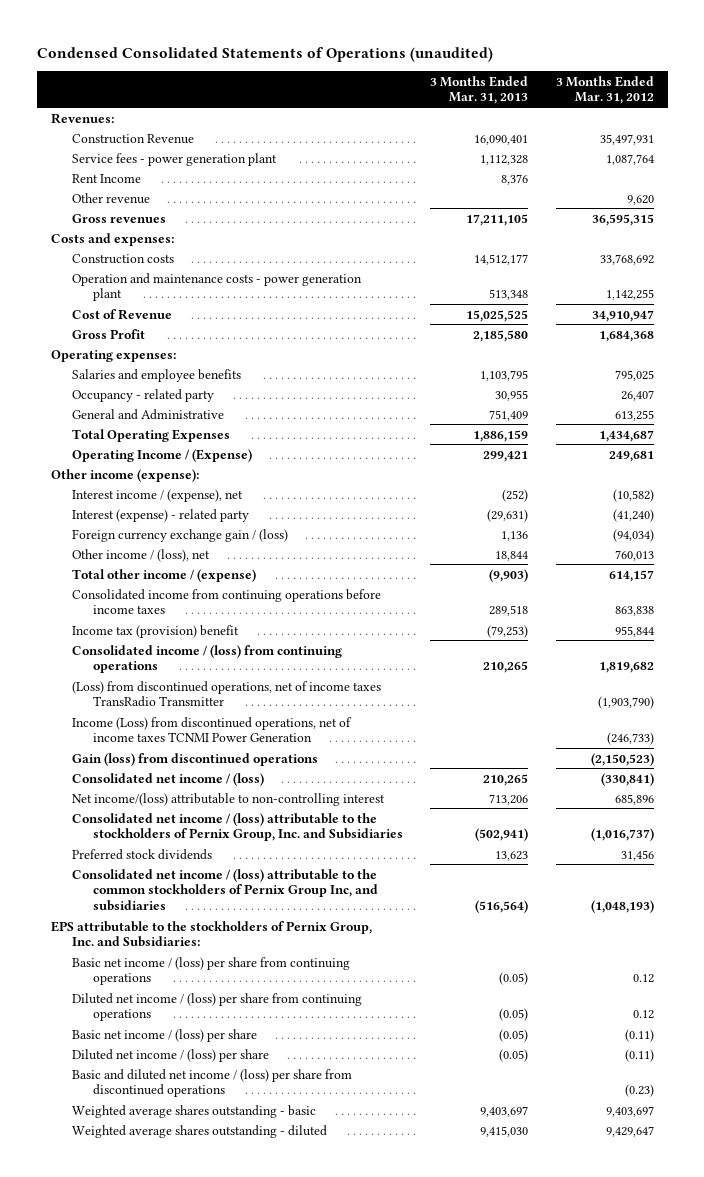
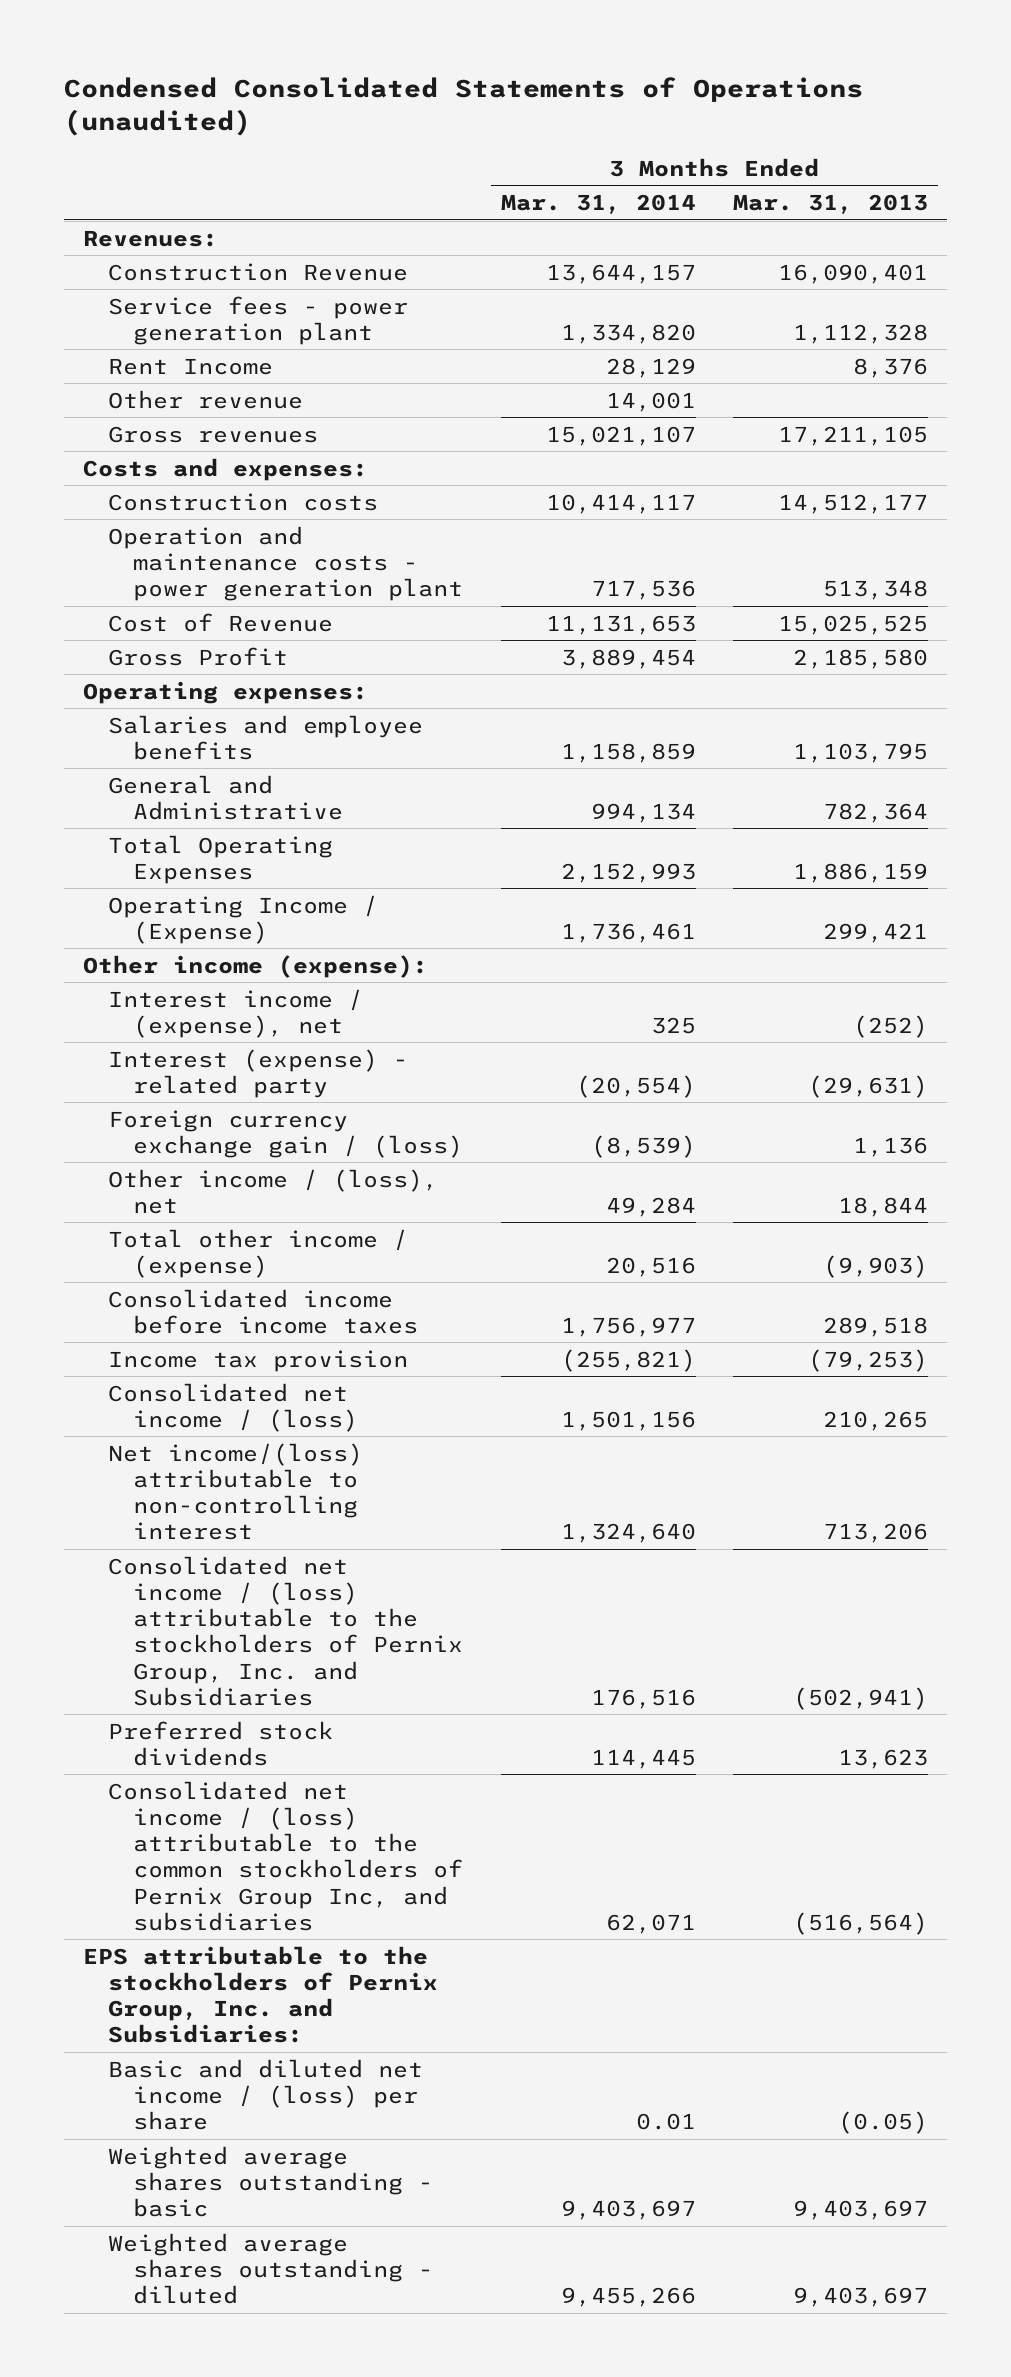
- | 3 Months Ended Mar. 31, 2013 | 3 Months Ended Mar. 31, 2012
+ | 3 Months Ended Mar. 31, 2014 | 3 Months Ended Mar. 31, 2013
- Occupancy - related party | 30,955 | 26,407
- General and Administrative | 751,409 | 613,255
+ General and Administrative | 994,134 | 782,364
- Consolidated income from continuing operations before income taxes | 289,518 | 863,838
- Income tax (provision) benefit | (79,253) | 955,844
- Consolidated income / (loss) from continuing operations | 210,265 | 1,819,682
- (Loss) from discontinued operations, net of income taxes TransRadio Transmitter | | (1,903,790)
- Income (Loss) from discontinued operations, net of income taxes TCNMI Power Generation | | (246,733)
- Gain (loss) from discontinued operations | | (2,150,523)
+ Consolidated income before income taxes | 1,756,977 | 289,518
+ Income tax provision | (255,821) | (79,253)
- Basic net income / (loss) per share from continuing operations | (0.05) | 0.12
- Diluted net income / (loss) per share from continuing operations | (0.05) | 0.12
- Basic net income / (loss) per share | (0.05) | (0.11)
- Diluted net income / (loss) per share | (0.05) | (0.11)
- Basic and diluted net income / (loss) per share from discontinued operations | | (0.23)
+ Basic and diluted net income / (loss) per share | 0.01 | (0.05)
- Weighted average shares outstanding - diluted | 9,415,030 | 9,429,647
+ Weighted average shares outstanding - diluted | 9,455,266 | 9,403,697

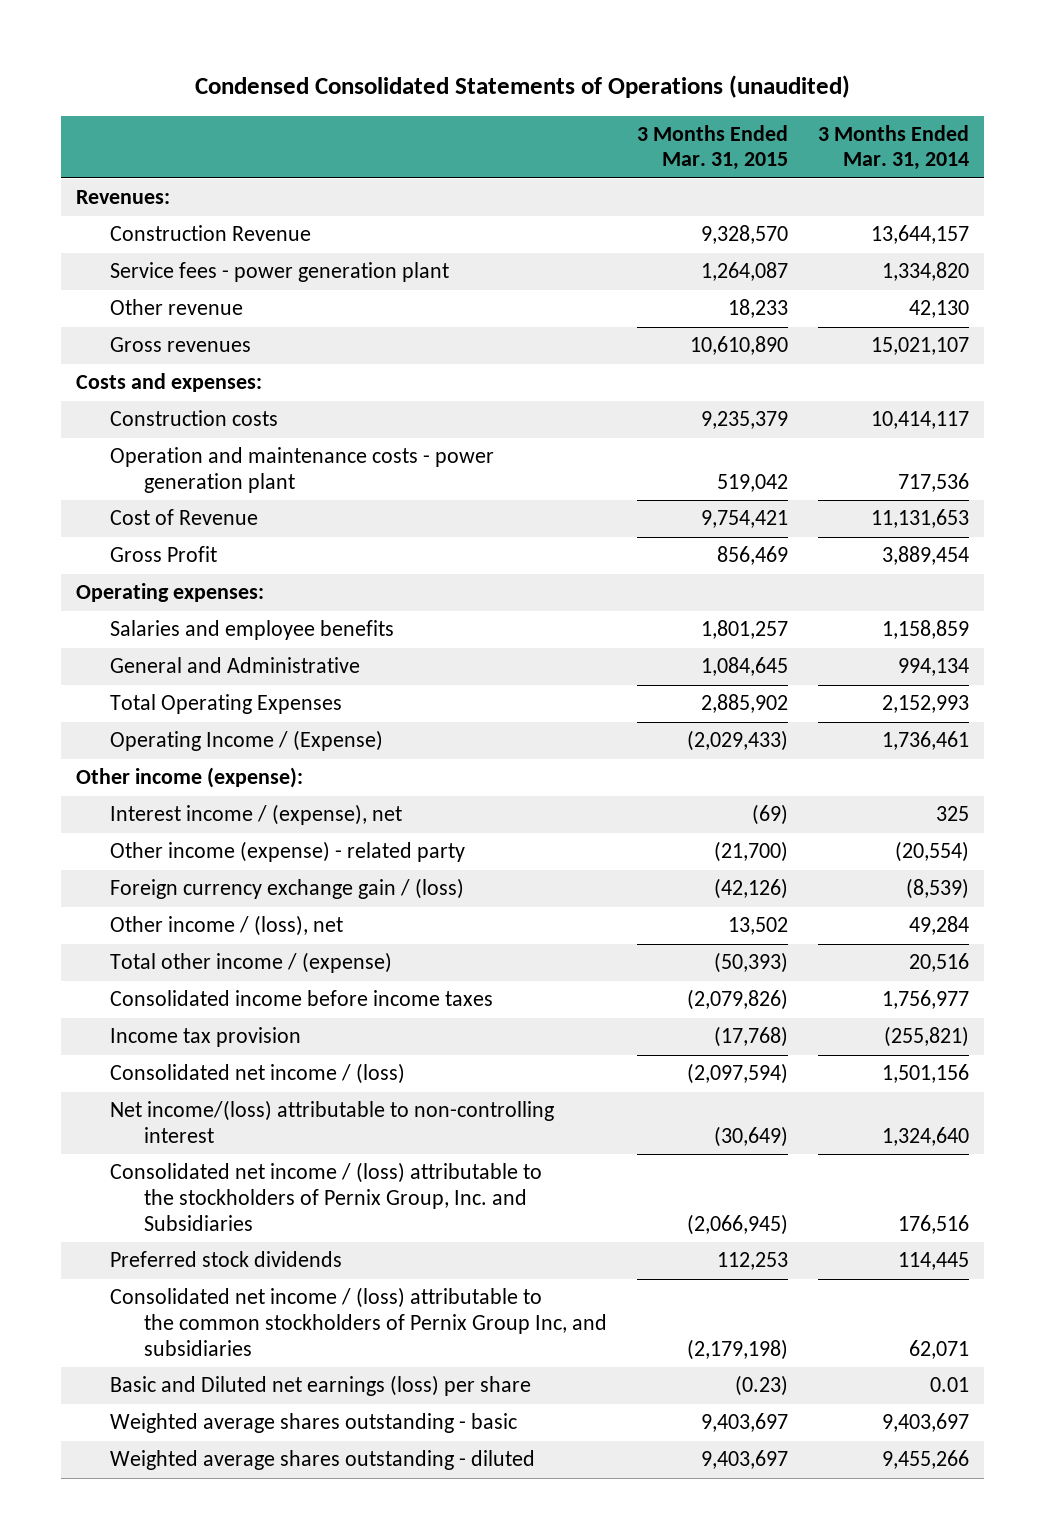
- | 3 Months Ended Mar. 31, 2014 | 3 Months Ended Mar. 31, 2013
+ | 3 Months Ended Mar. 31, 2015 | 3 Months Ended Mar. 31, 2014
- Rent Income | 28,129 | 8,376
- Other revenue | 14,001 |
+ Other revenue | 18,233 | 42,130
- Interest (expense) - related party | (20,554) | (29,631)
+ Other income (expense) - related party | (21,700) | (20,554)
- EPS attributable to the stockholders of Pernix Group, Inc. and Subsidiaries:
- Basic and diluted net income / (loss) per share | 0.01 | (0.05)
+ Basic and Diluted net earnings (loss) per share | (0.23) | 0.01

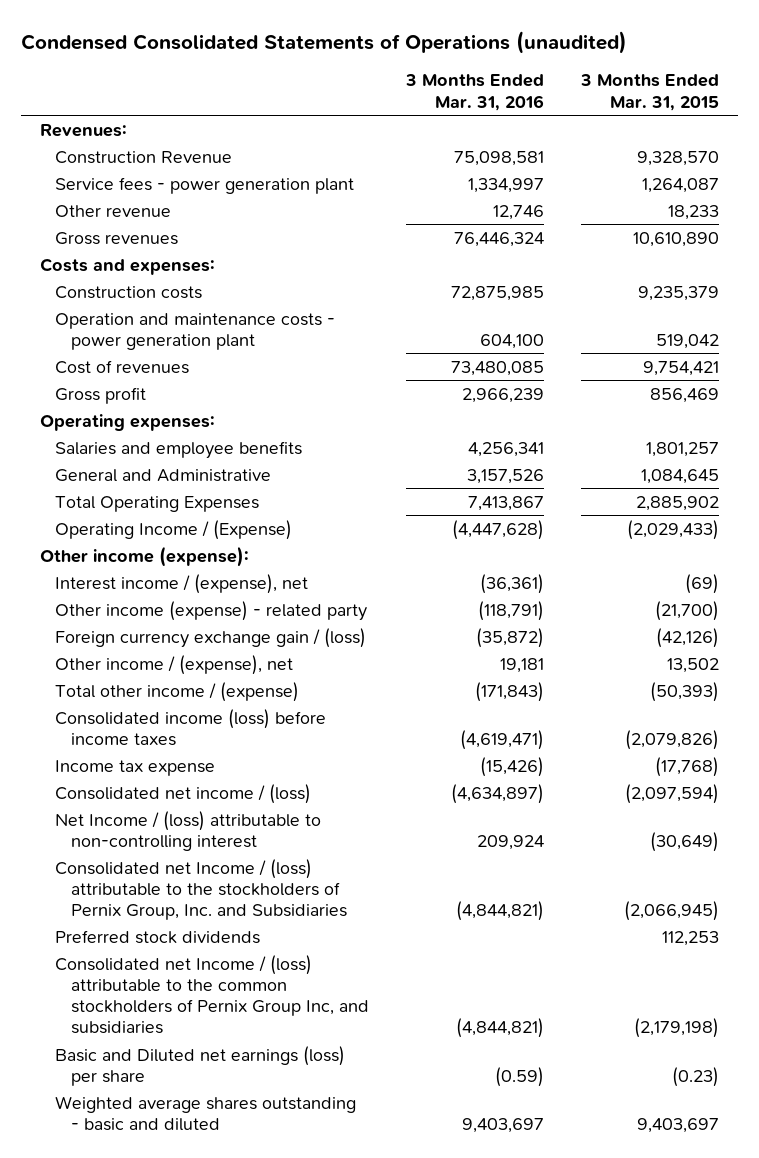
- | 3 Months Ended Mar. 31, 2015 | 3 Months Ended Mar. 31, 2014
+ | 3 Months Ended Mar. 31, 2016 | 3 Months Ended Mar. 31, 2015
- Cost of Revenue | 9,754,421 | 11,131,653
- Gross Profit | 856,469 | 3,889,454
+ Cost of revenues | 73,480,085 | 9,754,421
+ Gross profit | 2,966,239 | 856,469
- Other income / (loss), net | 13,502 | 49,284
+ Other income / (expense), net | 19,181 | 13,502
- Consolidated income before income taxes | (2,079,826) | 1,756,977
- Income tax provision | (17,768) | (255,821)
+ Consolidated income (loss) before income taxes | (4,619,471) | (2,079,826)
+ Income tax expense | (15,426) | (17,768)
- Net income/(loss) attributable to non-controlling interest | (30,649) | 1,324,640
- Consolidated net income / (loss) attributable to the stockholders of Pernix Group, Inc. and Subsidiaries | (2,066,945) | 176,516
+ Net Income / (loss) attributable to non-controlling interest | 209,924 | (30,649)
+ Consolidated net Income / (loss) attributable to the stockholders of Pernix Group, Inc. and Subsidiaries | (4,844,821) | (2,066,945)
- Consolidated net income / (loss) attributable to the common stockholders of Pernix Group Inc, and subsidiaries | (2,179,198) | 62,071
+ Consolidated net Income / (loss) attributable to the common stockholders of Pernix Group Inc, and subsidiaries | (4,844,821) | (2,179,198)
- Weighted average shares outstanding - basic | 9,403,697 | 9,403,697
- Weighted average shares outstanding - diluted | 9,403,697 | 9,455,266
+ Weighted average shares outstanding - basic and diluted | 9,403,697 | 9,403,697

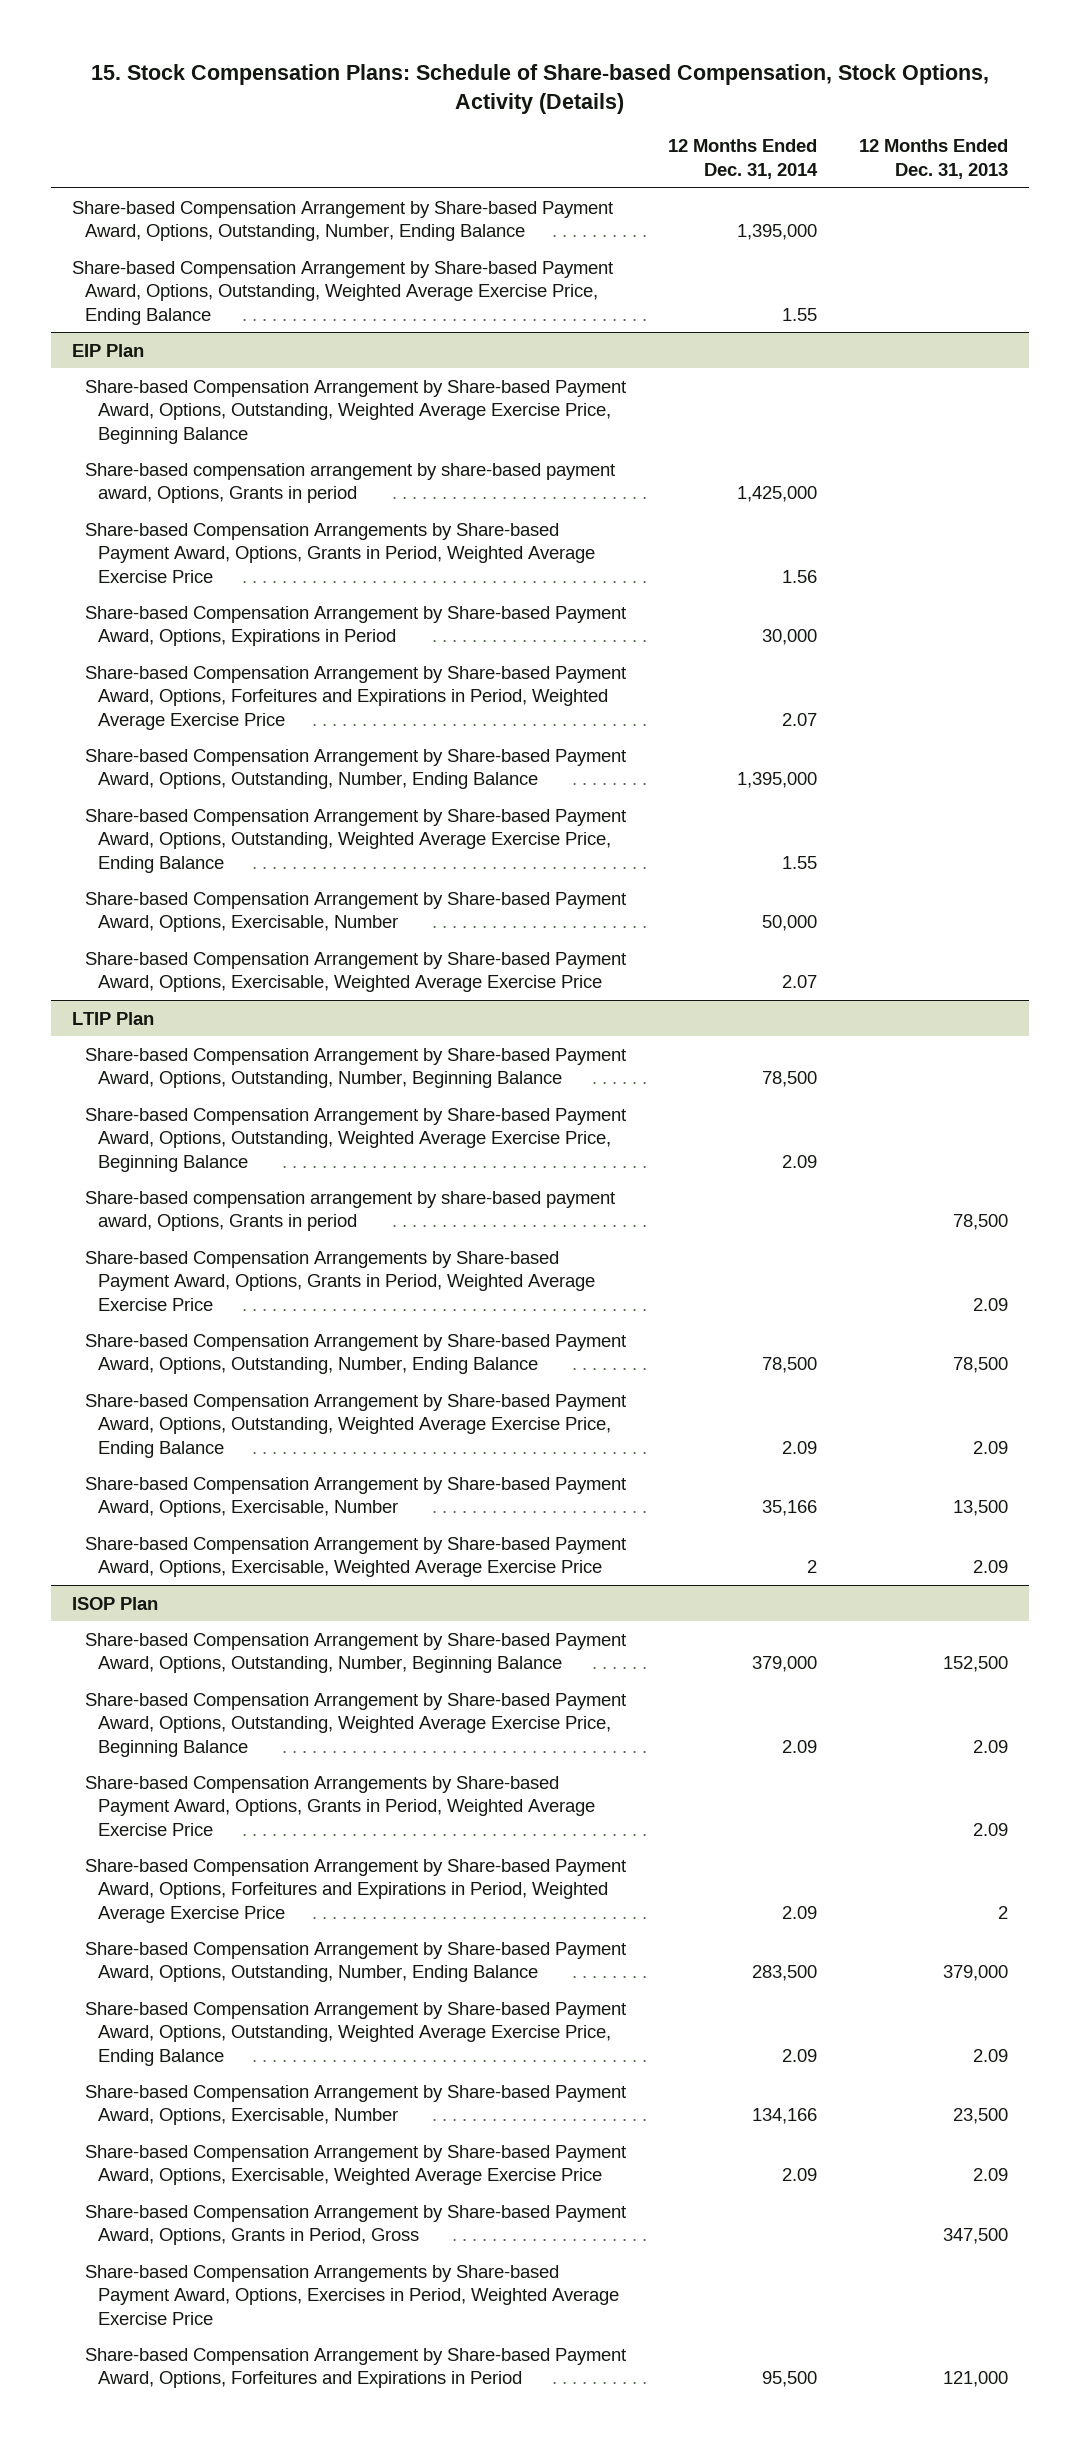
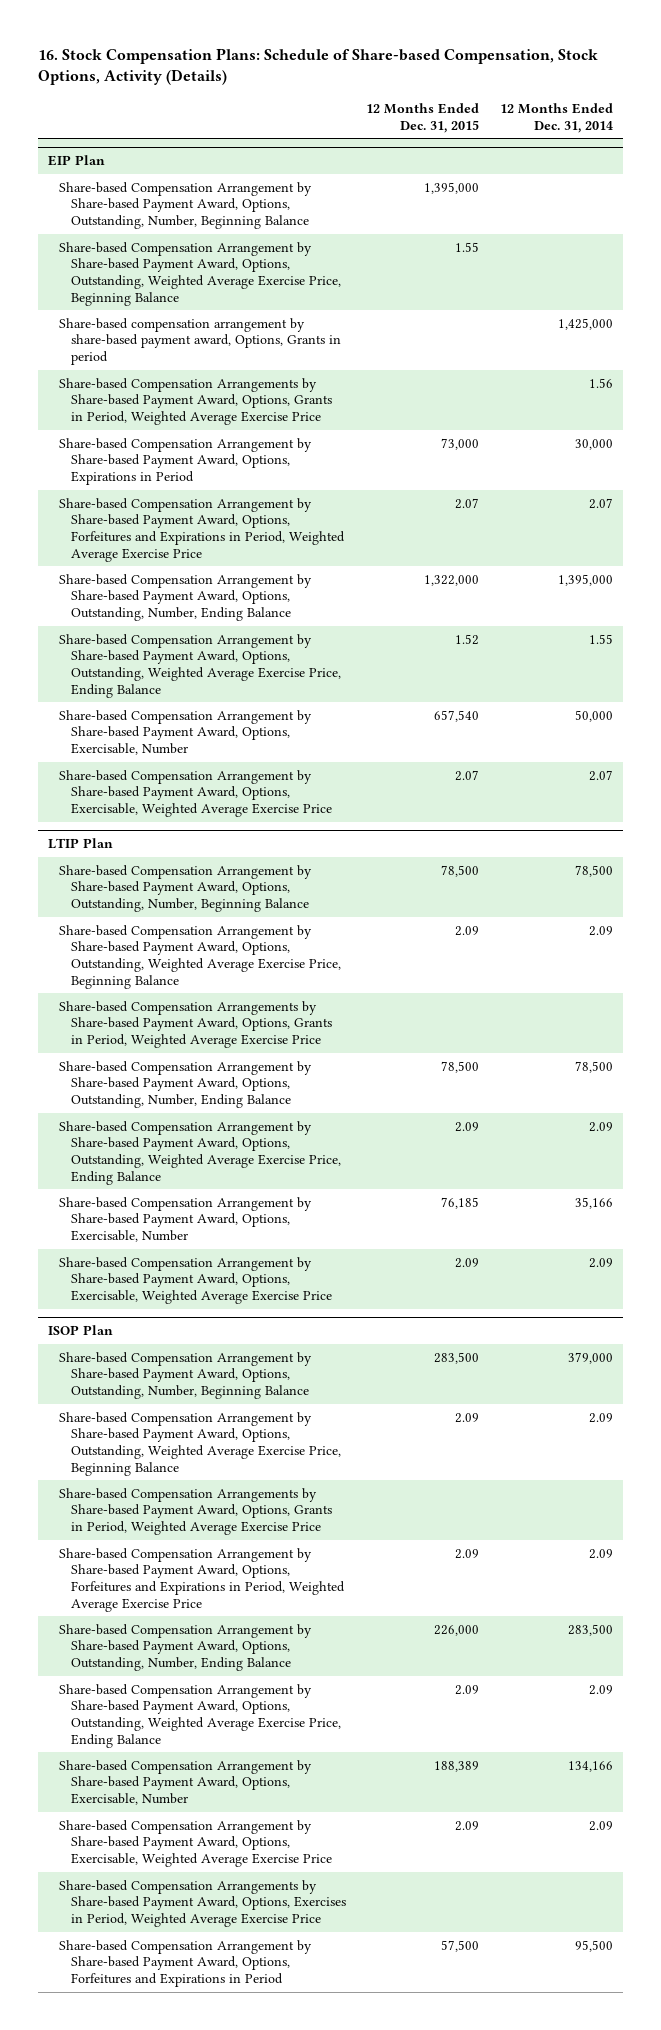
- 15. Stock Compensation Plans: Schedule of Share-based Compensation, Stock Options, Activity (Details)
+ 16. Stock Compensation Plans: Schedule of Share-based Compensation, Stock Options, Activity (Details)
- | 12 Months Ended Dec. 31, 2014 | 12 Months Ended Dec. 31, 2013
+ | 12 Months Ended Dec. 31, 2015 | 12 Months Ended Dec. 31, 2014
- Share-based Compensation Arrangement by Share-based Payment Award, Options, Outstanding, Number, Ending Balance | 1,395,000 |
- Share-based Compensation Arrangement by Share-based Payment Award, Options, Outstanding, Weighted Average Exercise Price, Ending Balance | 1.55 |
@ EIP Plan
+ Share-based Compensation Arrangement by Share-based Payment Award, Options, Outstanding, Number, Beginning Balance | 1,395,000 |
@ LTIP Plan
- Share-based compensation arrangement by share-based payment award, Options, Grants in period | | 78,500
- Share-based Compensation Arrangement by Share-based Payment Award, Options, Exercisable, Weighted Average Exercise Price | 2 | 2.09
+ Share-based Compensation Arrangement by Share-based Payment Award, Options, Exercisable, Weighted Average Exercise Price | 2.09 | 2.09
@ ISOP Plan
- Share-based Compensation Arrangement by Share-based Payment Award, Options, Grants in Period, Gross | | 347,500

